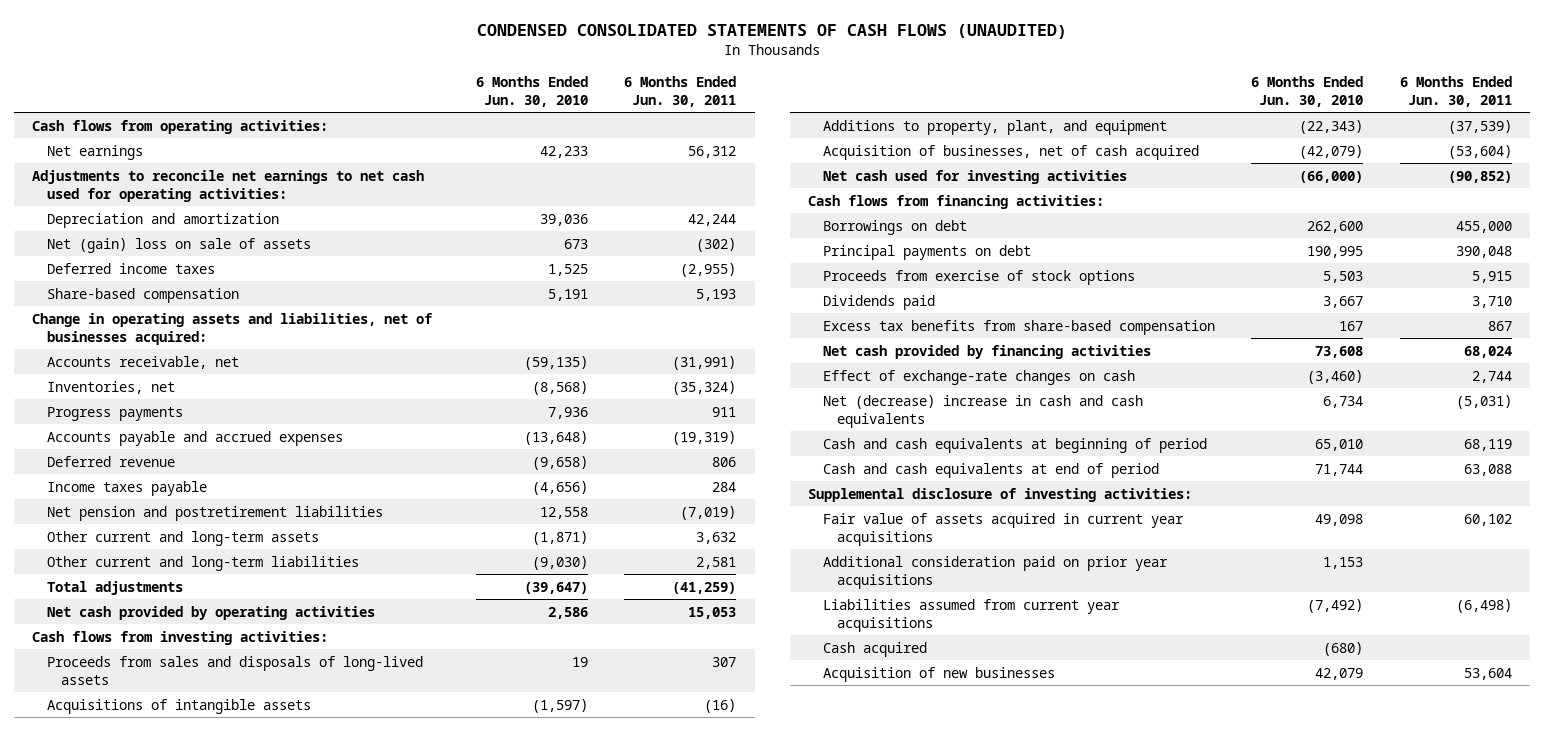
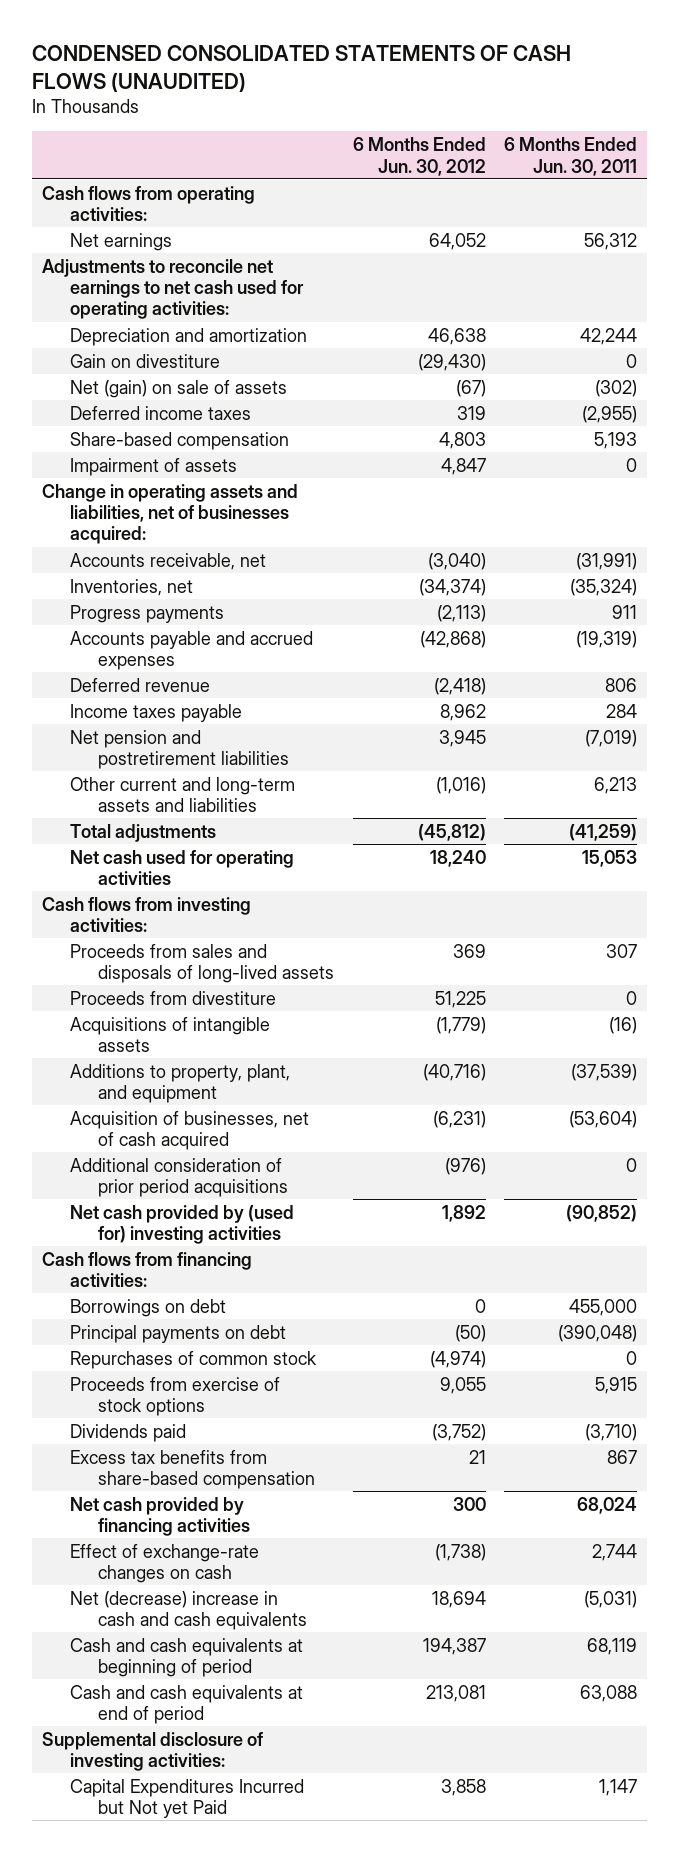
- | 6 Months Ended Jun. 30, 2010 | 6 Months Ended Jun. 30, 2011
+ | 6 Months Ended Jun. 30, 2012 | 6 Months Ended Jun. 30, 2011
- Net (gain) loss on sale of assets | 673 | (302)
+ Gain on divestiture | (29,430) | 0
+ Net (gain) on sale of assets | (67) | (302)
+ Impairment of assets | 4,847 | 0
- Other current and long-term assets | (1,871) | 3,632
- Other current and long-term liabilities | (9,030) | 2,581
+ Other current and long-term assets and liabilities | (1,016) | 6,213
- Net cash provided by operating activities | 2,586 | 15,053
+ Net cash used for operating activities | 18,240 | 15,053
+ Proceeds from divestiture | 51,225 | 0
- Net cash used for investing activities | (66,000) | (90,852)
+ Additional consideration of prior period acquisitions | (976) | 0
+ Net cash provided by (used for) investing activities | 1,892 | (90,852)
- Principal payments on debt | 190,995 | 390,048
+ Principal payments on debt | (50) | (390,048)
+ Repurchases of common stock | (4,974) | 0
- Dividends paid | 3,667 | 3,710
+ Dividends paid | (3,752) | (3,710)
- Fair value of assets acquired in current year acquisitions | 49,098 | 60,102
- Additional consideration paid on prior year acquisitions | 1,153 |
- Liabilities assumed from current year acquisitions | (7,492) | (6,498)
- Cash acquired | (680) |
- Acquisition of new businesses | 42,079 | 53,604
+ Capital Expenditures Incurred but Not yet Paid | 3,858 | 1,147

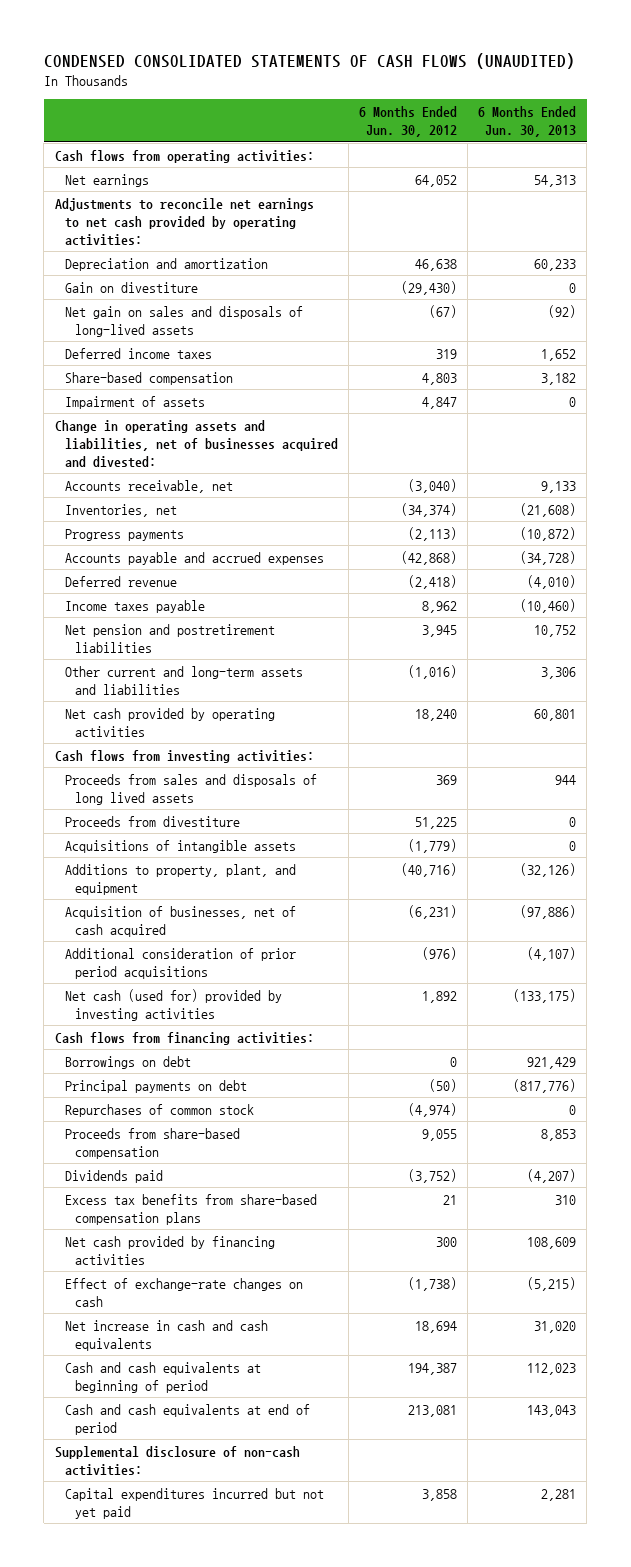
- | 6 Months Ended Jun. 30, 2012 | 6 Months Ended Jun. 30, 2011
+ | 6 Months Ended Jun. 30, 2012 | 6 Months Ended Jun. 30, 2013
- Adjustments to reconcile net earnings to net cash used for operating activities:
+ Adjustments to reconcile net earnings to net cash provided by operating activities:
- Net (gain) on sale of assets | (67) | (302)
+ Net gain on sales and disposals of long-lived assets | (67) | (92)
- Change in operating assets and liabilities, net of businesses acquired:
+ Change in operating assets and liabilities, net of businesses acquired and divested:
- Total adjustments | (45,812) | (41,259)
- Net cash used for operating activities | 18,240 | 15,053
+ Net cash provided by operating activities | 18,240 | 60,801
- Proceeds from sales and disposals of long-lived assets | 369 | 307
+ Proceeds from sales and disposals of long lived assets | 369 | 944
- Net cash provided by (used for) investing activities | 1,892 | (90,852)
+ Net cash (used for) provided by investing activities | 1,892 | (133,175)
- Proceeds from exercise of stock options | 9,055 | 5,915
+ Proceeds from share-based compensation | 9,055 | 8,853
- Excess tax benefits from share-based compensation | 21 | 867
+ Excess tax benefits from share-based compensation plans | 21 | 310
- Net (decrease) increase in cash and cash equivalents | 18,694 | (5,031)
+ Net increase in cash and cash equivalents | 18,694 | 31,020
- Supplemental disclosure of investing activities:
- Capital Expenditures Incurred but Not yet Paid | 3,858 | 1,147
+ Supplemental disclosure of non-cash activities:
+ Capital expenditures incurred but not yet paid | 3,858 | 2,281

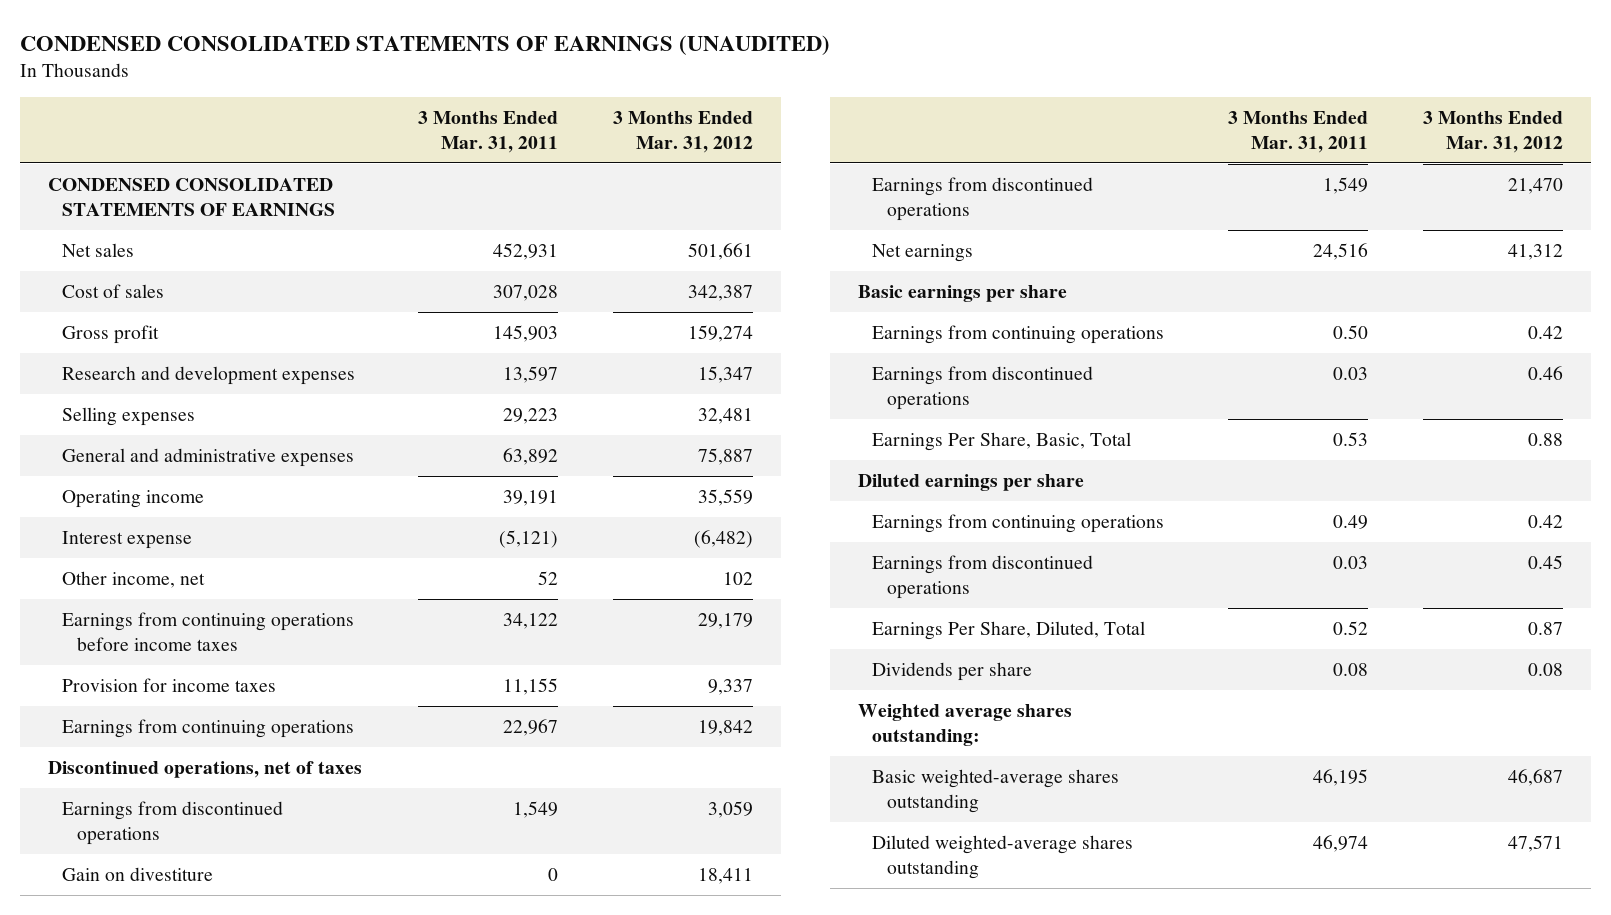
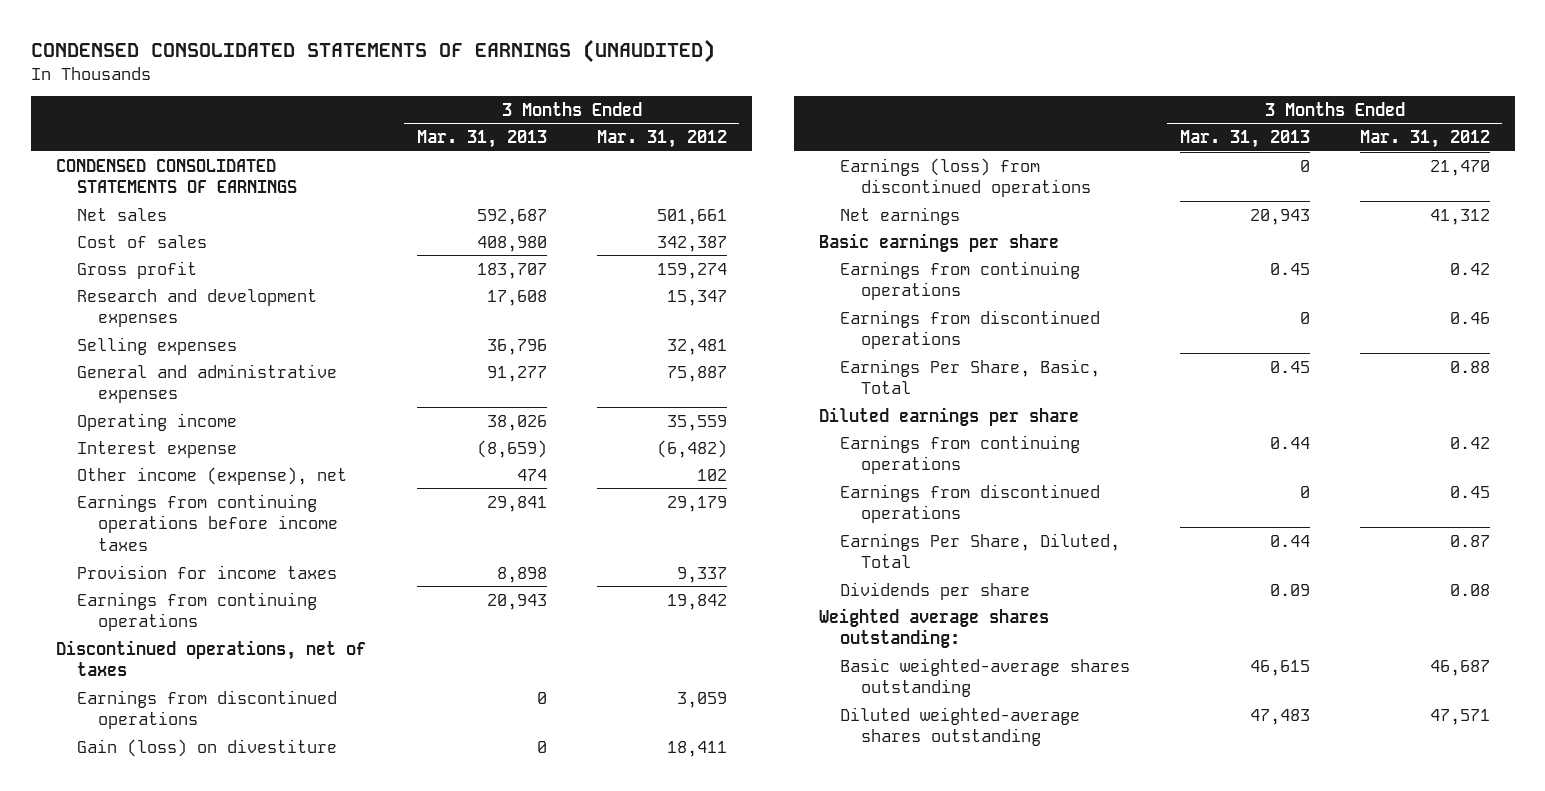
- | 3 Months Ended Mar. 31, 2011 | 3 Months Ended Mar. 31, 2012
+ | 3 Months Ended Mar. 31, 2013 | 3 Months Ended Mar. 31, 2012
- Other income, net | 52 | 102
+ Other income (expense), net | 474 | 102
- Gain on divestiture | 0 | 18,411
- Earnings from discontinued operations | 1,549 | 21,470
+ Gain (loss) on divestiture | 0 | 18,411
+ Earnings (loss) from discontinued operations | 0 | 21,470

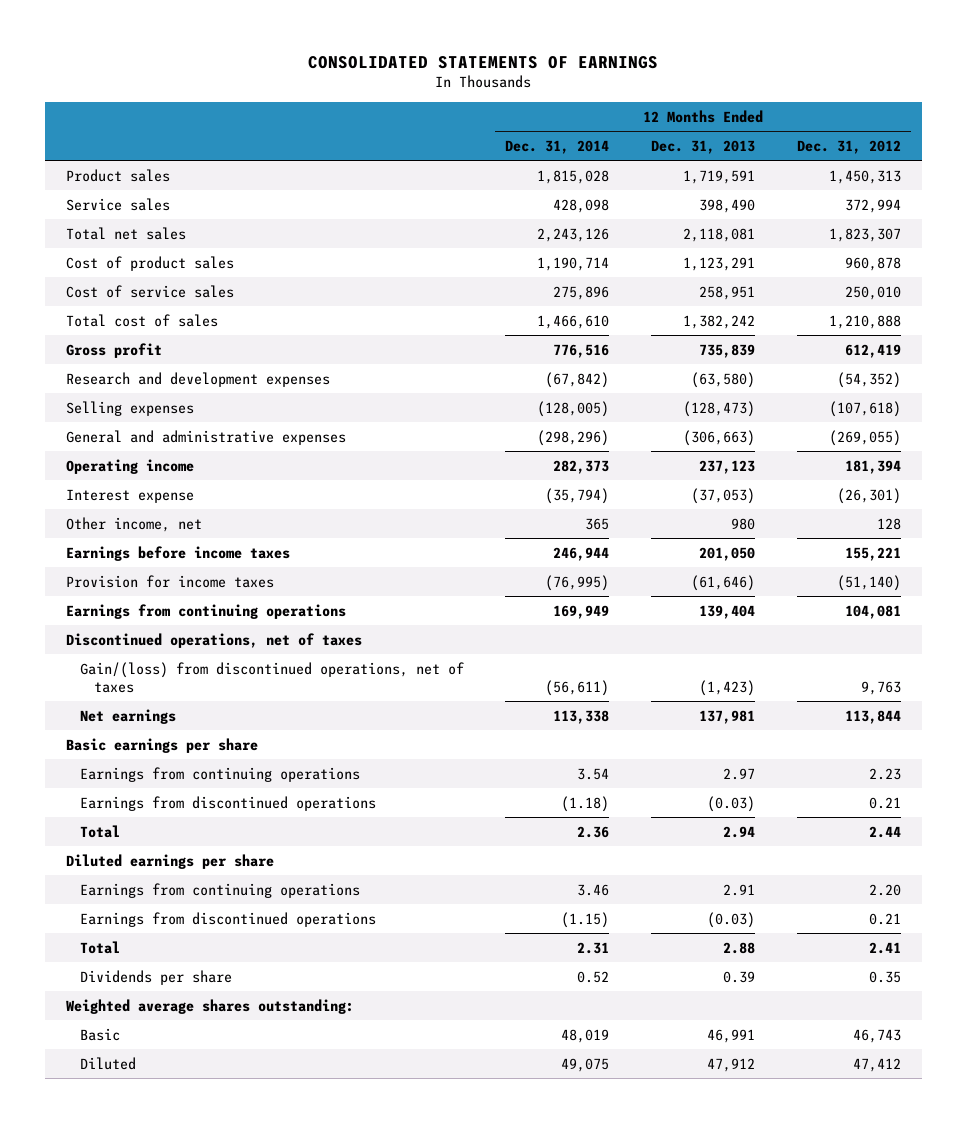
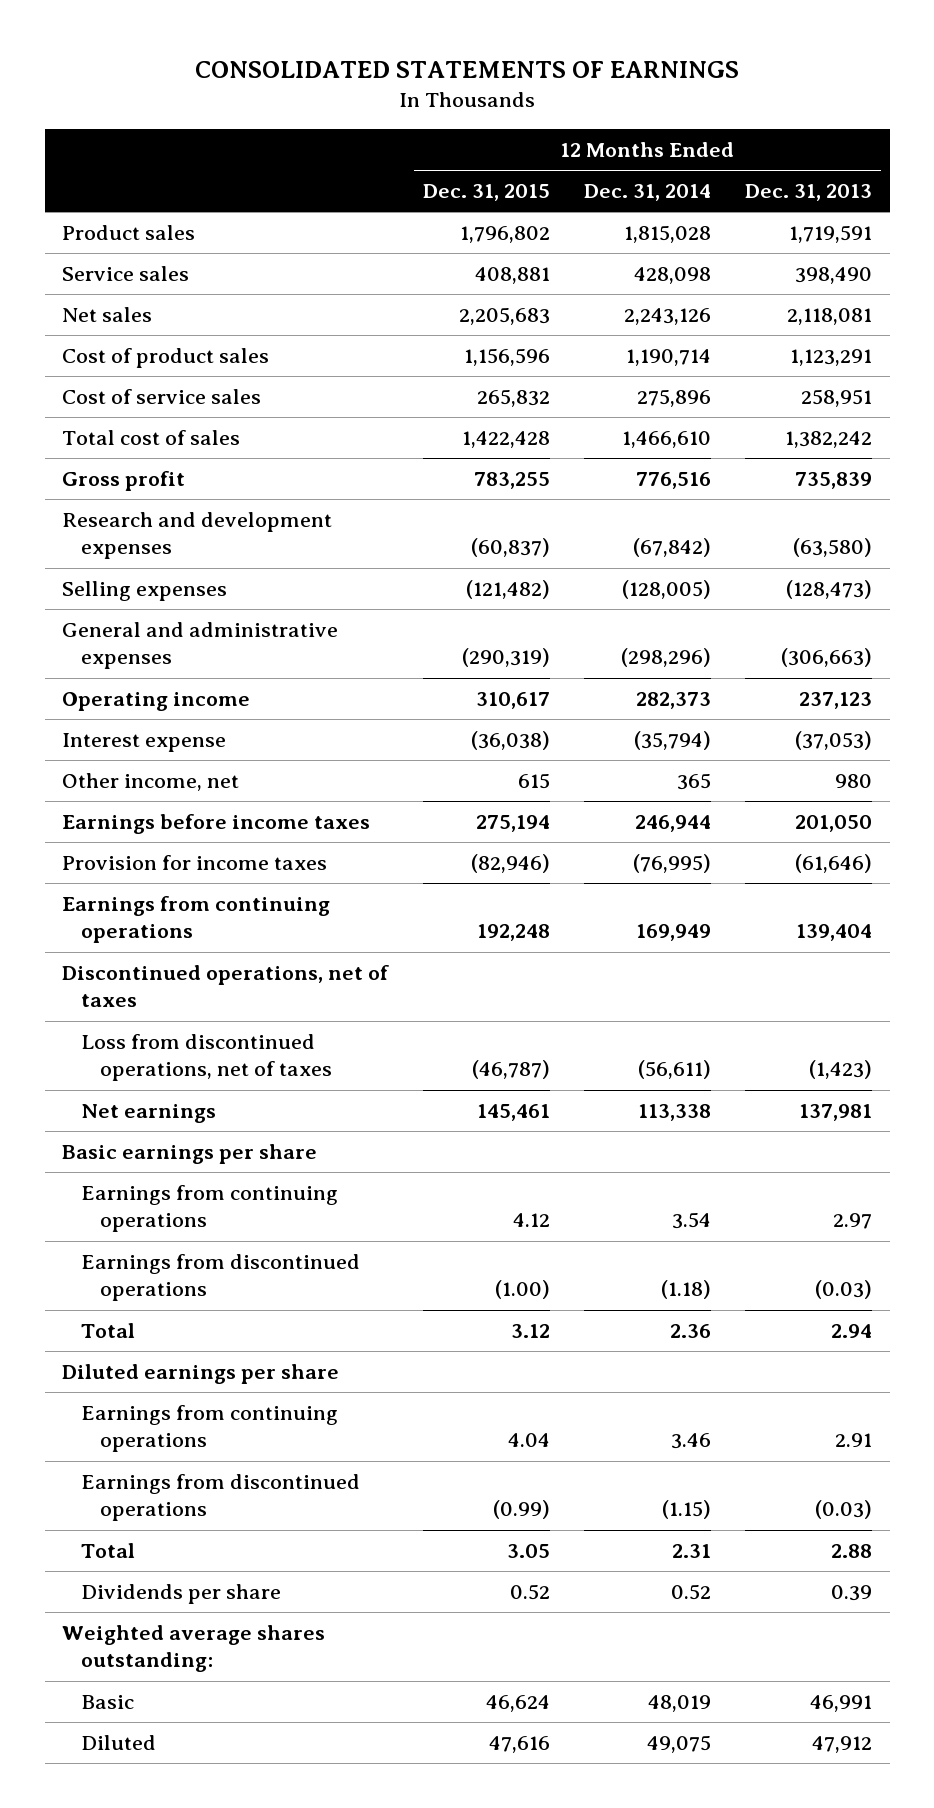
- | 12 Months Ended Dec. 31, 2014 | 12 Months Ended Dec. 31, 2013 | 12 Months Ended Dec. 31, 2012
+ | 12 Months Ended Dec. 31, 2015 | 12 Months Ended Dec. 31, 2014 | 12 Months Ended Dec. 31, 2013
- Total net sales | 2,243,126 | 2,118,081 | 1,823,307
+ Net sales | 2,205,683 | 2,243,126 | 2,118,081
- Gain/(loss) from discontinued operations, net of taxes | (56,611) | (1,423) | 9,763
+ Loss from discontinued operations, net of taxes | (46,787) | (56,611) | (1,423)

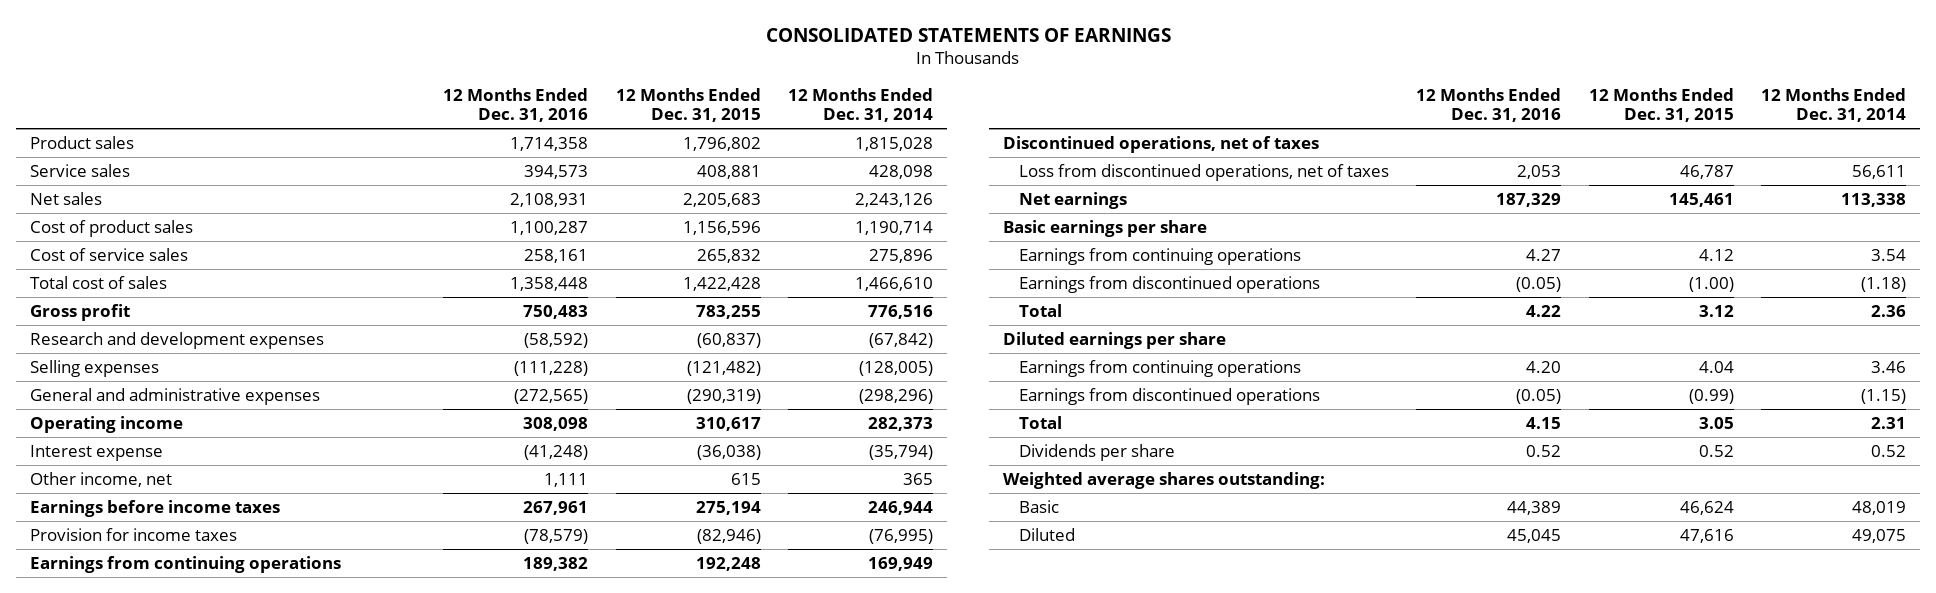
- | 12 Months Ended Dec. 31, 2015 | 12 Months Ended Dec. 31, 2014 | 12 Months Ended Dec. 31, 2013
+ | 12 Months Ended Dec. 31, 2016 | 12 Months Ended Dec. 31, 2015 | 12 Months Ended Dec. 31, 2014
- Loss from discontinued operations, net of taxes | (46,787) | (56,611) | (1,423)
+ Loss from discontinued operations, net of taxes | 2,053 | 46,787 | 56,611

